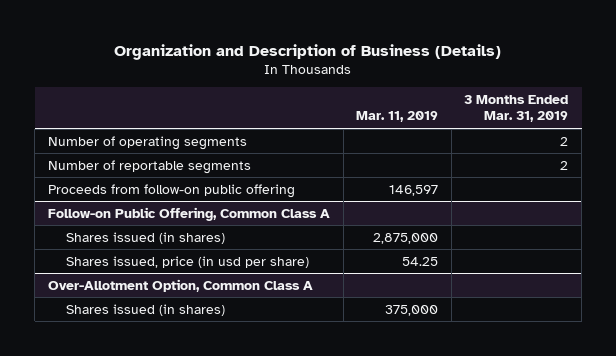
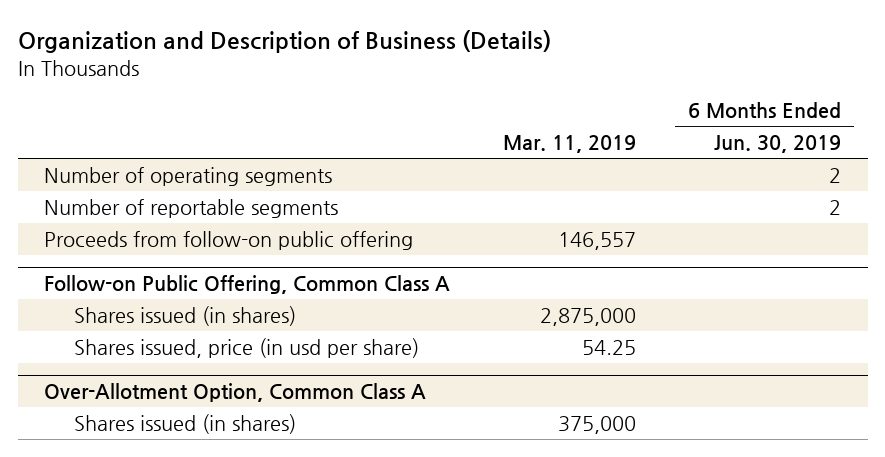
- | Mar. 11, 2019 | 3 Months Ended Mar. 31, 2019
+ | Mar. 11, 2019 | 6 Months Ended Jun. 30, 2019
- Proceeds from follow-on public offering | 146,597 |
+ Proceeds from follow-on public offering | 146,557 |

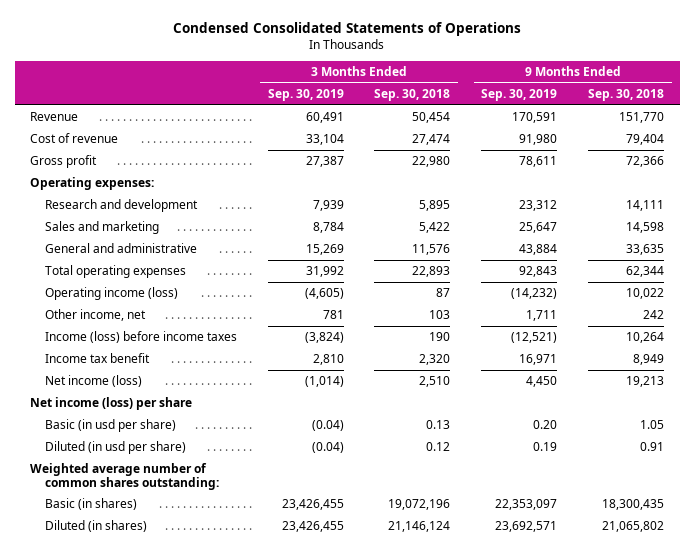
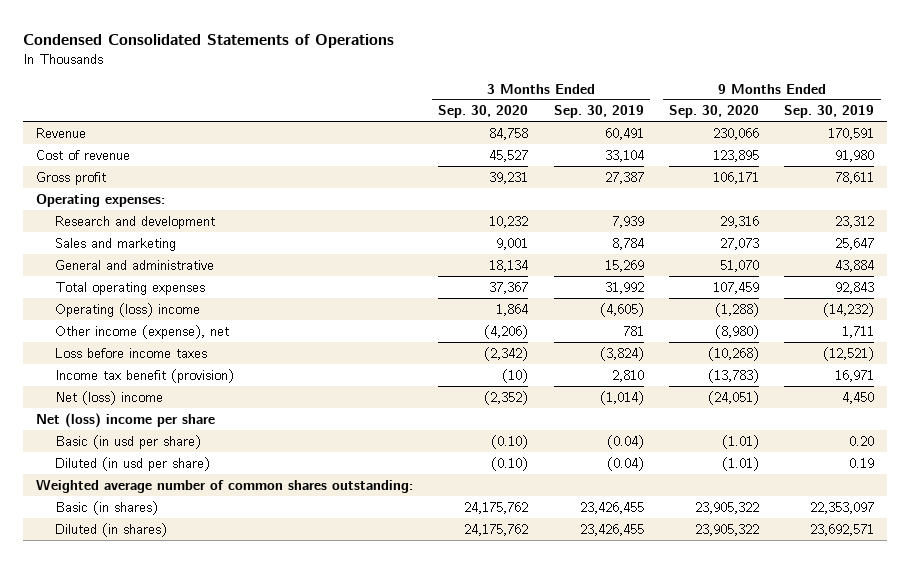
- | 3 Months Ended Sep. 30, 2019 | 3 Months Ended Sep. 30, 2018 | 9 Months Ended Sep. 30, 2019 | 9 Months Ended Sep. 30, 2018
+ | 3 Months Ended Sep. 30, 2020 | 3 Months Ended Sep. 30, 2019 | 9 Months Ended Sep. 30, 2020 | 9 Months Ended Sep. 30, 2019
- Operating income (loss) | (4,605) | 87 | (14,232) | 10,022
- Other income, net | 781 | 103 | 1,711 | 242
- Income (loss) before income taxes | (3,824) | 190 | (12,521) | 10,264
- Income tax benefit | 2,810 | 2,320 | 16,971 | 8,949
- Net income (loss) | (1,014) | 2,510 | 4,450 | 19,213
- Net income (loss) per share
+ Operating (loss) income | 1,864 | (4,605) | (1,288) | (14,232)
+ Other income (expense), net | (4,206) | 781 | (8,980) | 1,711
+ Loss before income taxes | (2,342) | (3,824) | (10,268) | (12,521)
+ Income tax benefit (provision) | (10) | 2,810 | (13,783) | 16,971
+ Net (loss) income | (2,352) | (1,014) | (24,051) | 4,450
+ Net (loss) income per share

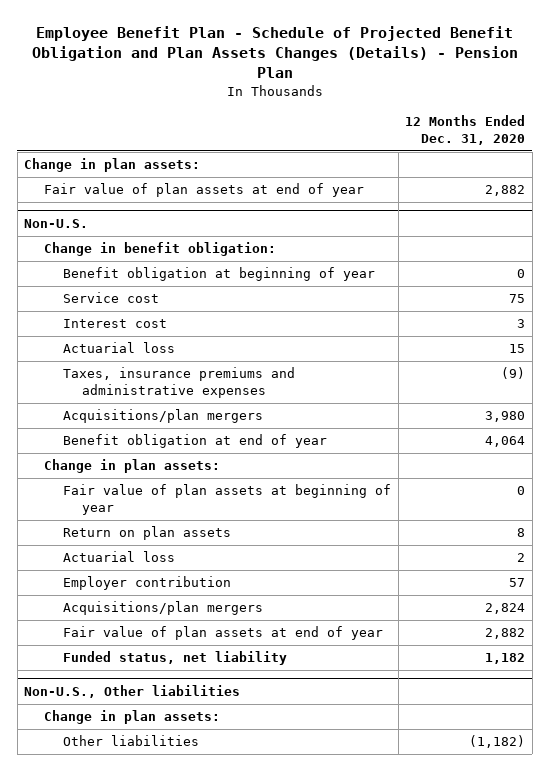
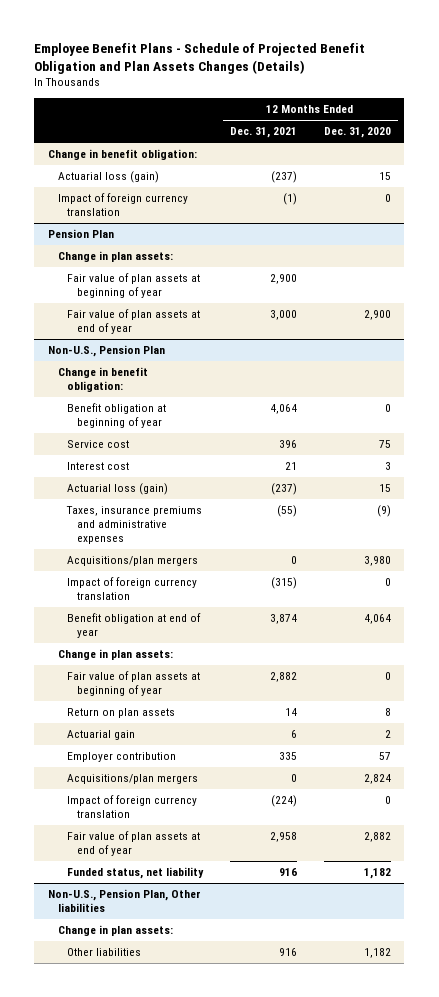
- Employee Benefit Plan - Schedule of Projected Benefit Obligation and Plan Assets Changes (Details) - Pension Plan
+ Employee Benefit Plans - Schedule of Projected Benefit Obligation and Plan Assets Changes (Details)
- | 12 Months Ended Dec. 31, 2020
+ | 12 Months Ended Dec. 31, 2021 | 12 Months Ended Dec. 31, 2020
+ Change in benefit obligation:
+ Actuarial loss (gain) | (237) | 15
+ Impact of foreign currency translation | (1) | 0
+ Pension Plan
- Fair value of plan assets at end of year | 2,882
- Non-U.S.
+ Fair value of plan assets at beginning of year | 2,900 |
+ Fair value of plan assets at end of year | 3,000 | 2,900
+ Non-U.S., Pension Plan
- Actuarial loss | 15
+ Actuarial loss (gain) | (237) | 15
+ Impact of foreign currency translation | (315) | 0
- Actuarial loss | 2
+ Actuarial gain | 6 | 2
+ Impact of foreign currency translation | (224) | 0
- Non-U.S., Other liabilities
+ Non-U.S., Pension Plan, Other liabilities
- Other liabilities | (1,182)
+ Other liabilities | 916 | 1,182

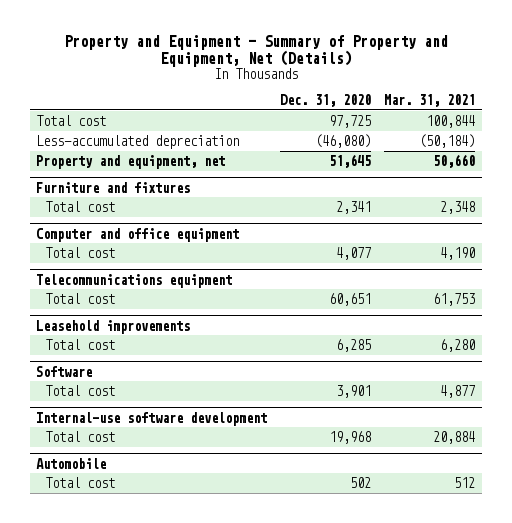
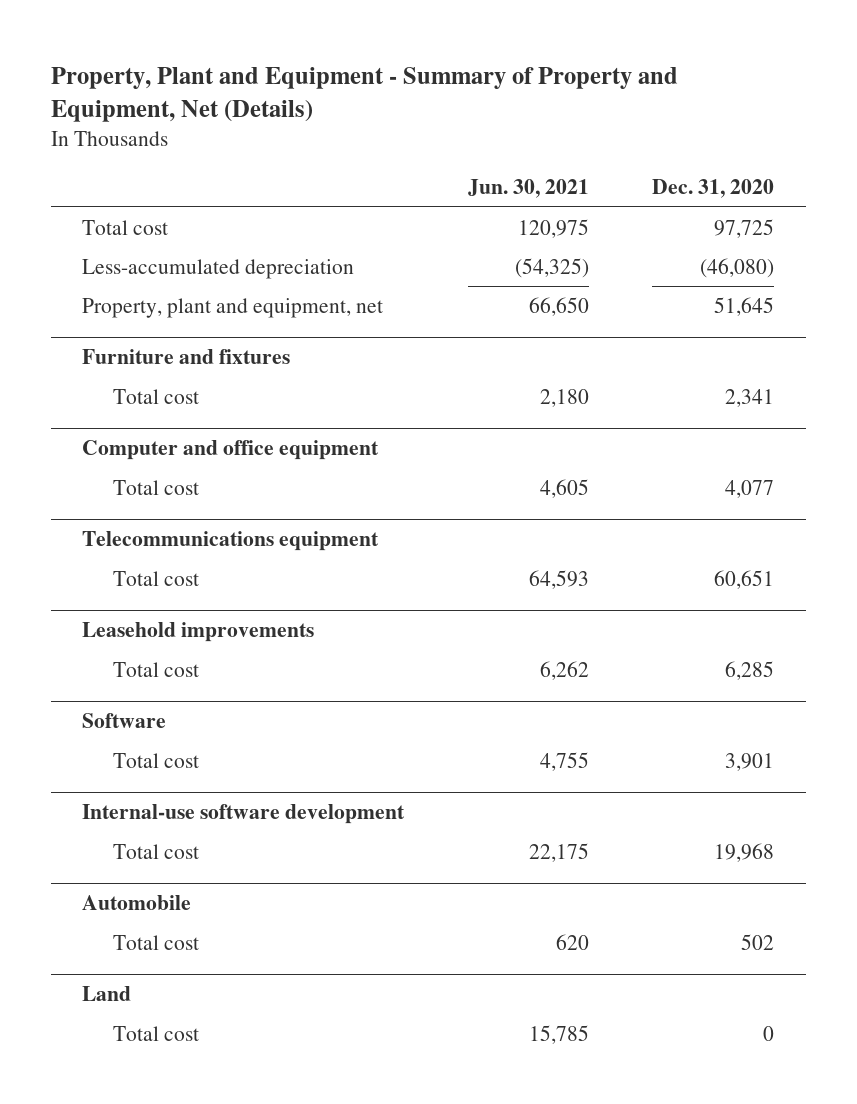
- Property and Equipment - Summary of Property and Equipment, Net (Details)
+ Property, Plant and Equipment - Summary of Property and Equipment, Net (Details)
- | Dec. 31, 2020 | Mar. 31, 2021
+ | Jun. 30, 2021 | Dec. 31, 2020
- Property and equipment, net | 51,645 | 50,660
+ Property, plant and equipment, net | 66,650 | 51,645
+ Land
+ Total cost | 15,785 | 0

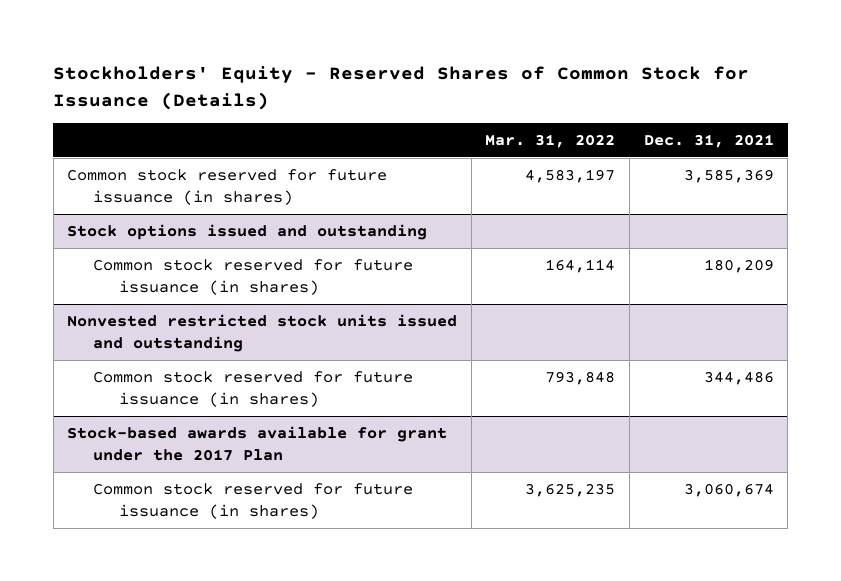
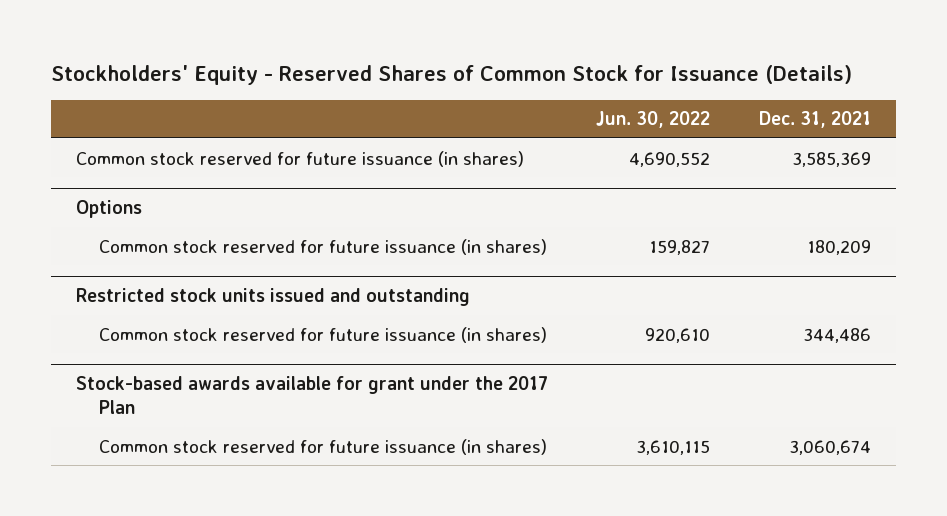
- | Mar. 31, 2022 | Dec. 31, 2021
+ | Jun. 30, 2022 | Dec. 31, 2021
- Stock options issued and outstanding
+ Options
- Nonvested restricted stock units issued and outstanding
+ Restricted stock units issued and outstanding

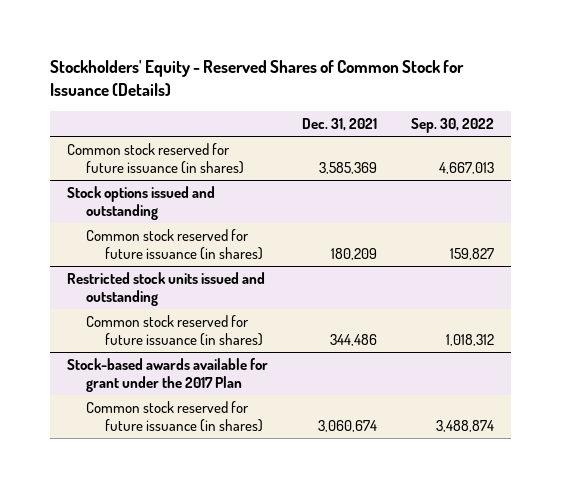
- | Jun. 30, 2022 | Dec. 31, 2021
+ | Dec. 31, 2021 | Sep. 30, 2022
- Options
+ Stock options issued and outstanding

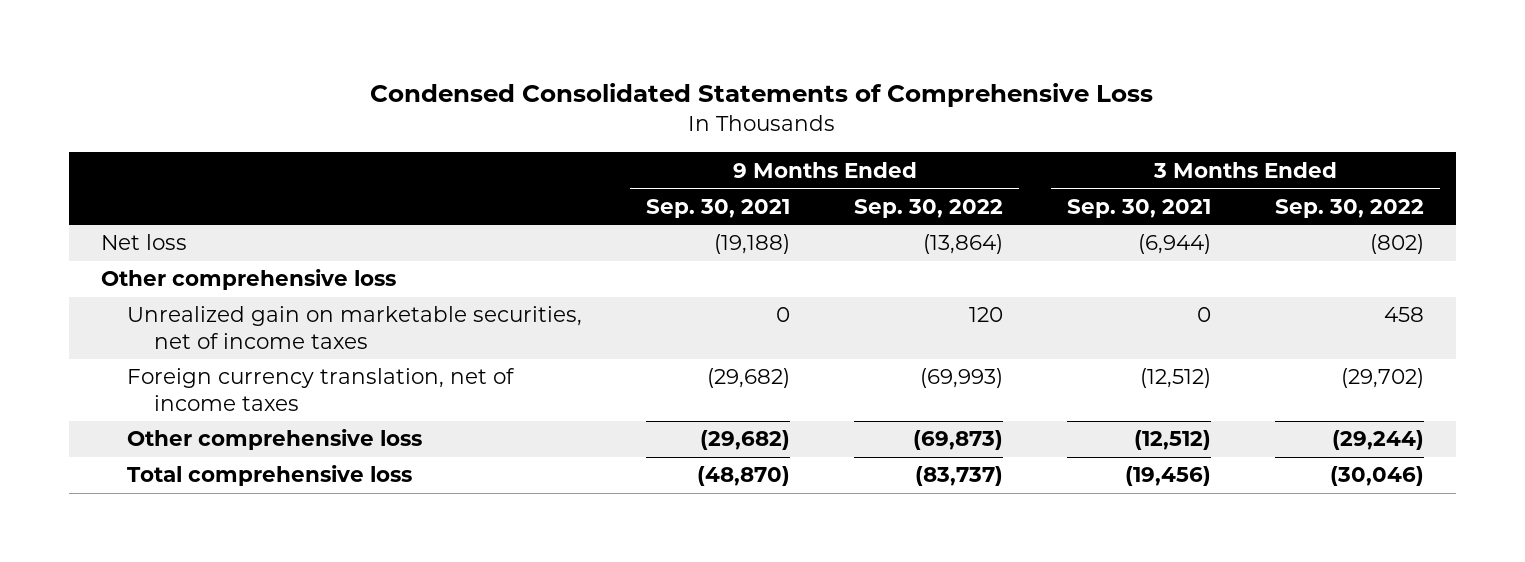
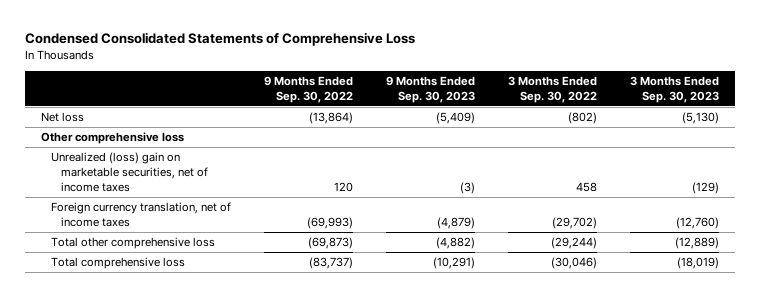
- | 9 Months Ended Sep. 30, 2021 | 9 Months Ended Sep. 30, 2022 | 3 Months Ended Sep. 30, 2021 | 3 Months Ended Sep. 30, 2022
+ | 9 Months Ended Sep. 30, 2022 | 9 Months Ended Sep. 30, 2023 | 3 Months Ended Sep. 30, 2022 | 3 Months Ended Sep. 30, 2023
- Unrealized gain on marketable securities, net of income taxes | 0 | 120 | 0 | 458
+ Unrealized (loss) gain on marketable securities, net of income taxes | 120 | (3) | 458 | (129)
- Other comprehensive loss | (29,682) | (69,873) | (12,512) | (29,244)
+ Total other comprehensive loss | (69,873) | (4,882) | (29,244) | (12,889)

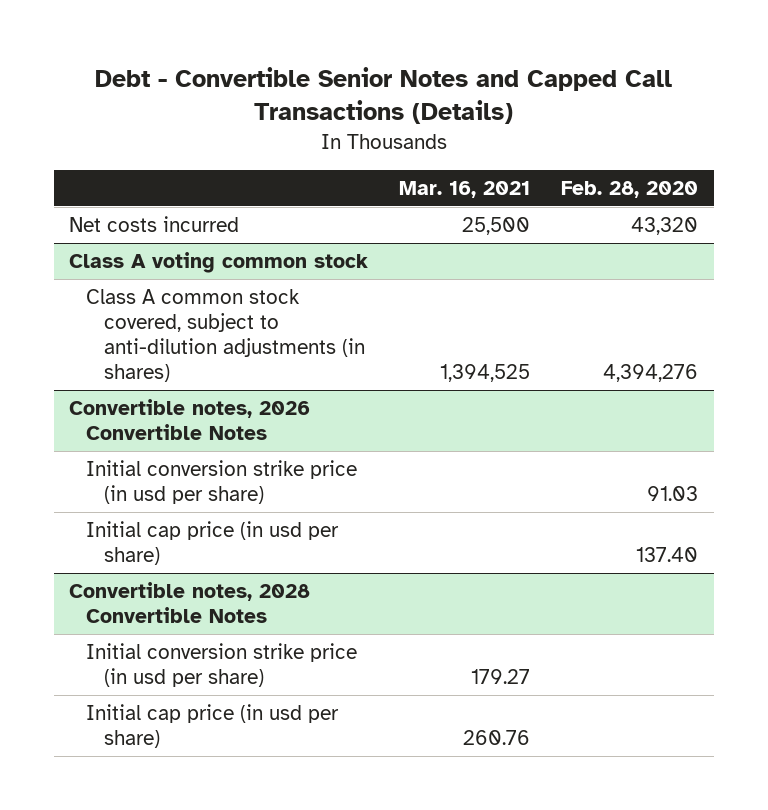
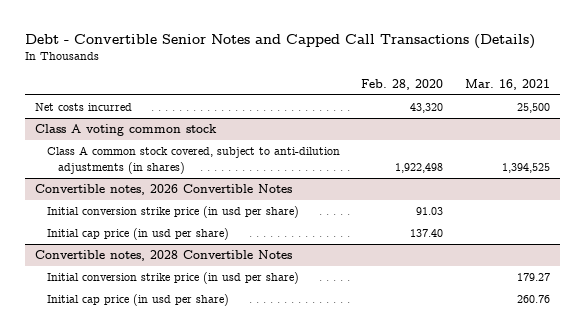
- | Mar. 16, 2021 | Feb. 28, 2020
+ | Feb. 28, 2020 | Mar. 16, 2021
@ Class A voting common stock
- Class A common stock covered, subject to anti-dilution adjustments (in shares) | 1,394,525 | 4,394,276
+ Class A common stock covered, subject to anti-dilution adjustments (in shares) | 1,922,498 | 1,394,525

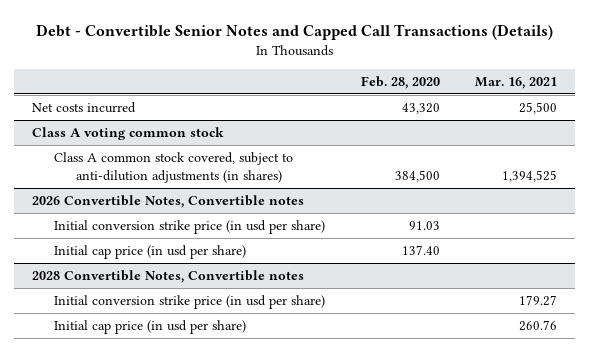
@ Class A voting common stock
- Class A common stock covered, subject to anti-dilution adjustments (in shares) | 1,922,498 | 1,394,525
- Convertible notes, 2026 Convertible Notes
@ Class A voting common stock
+ Class A common stock covered, subject to anti-dilution adjustments (in shares) | 384,500 | 1,394,525
+ 2026 Convertible Notes, Convertible notes
- Convertible notes, 2028 Convertible Notes
+ 2028 Convertible Notes, Convertible notes

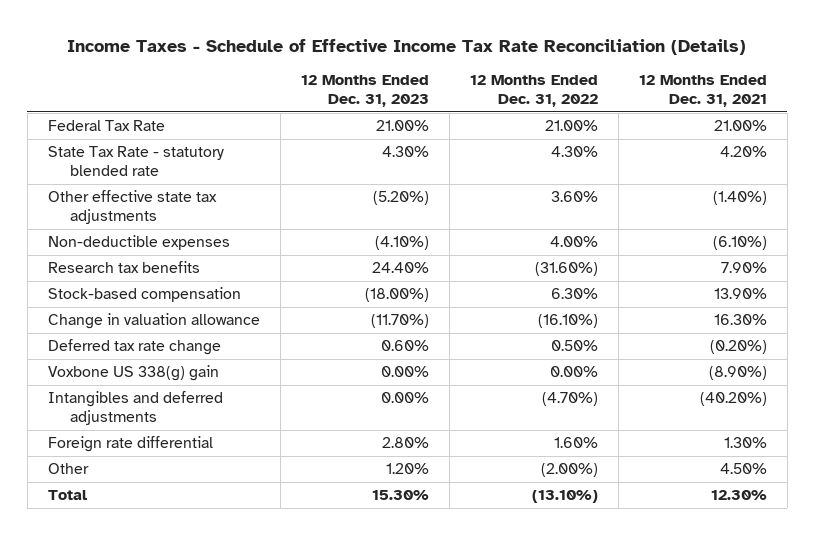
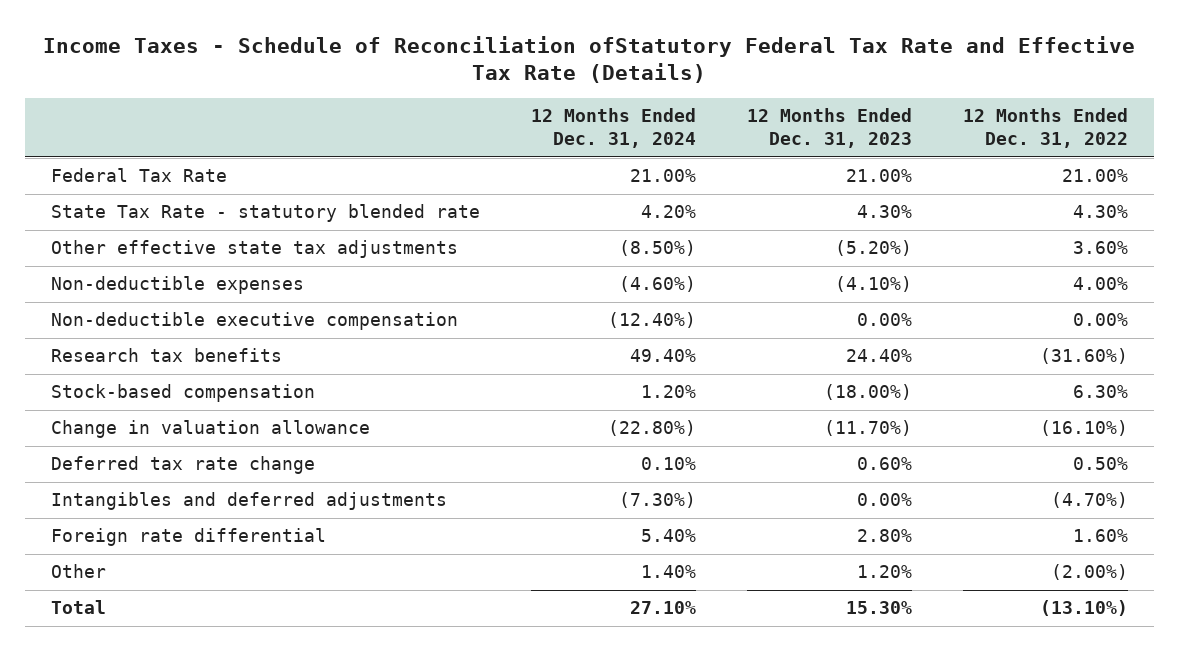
- Income Taxes - Schedule of Effective Income Tax Rate Reconciliation (Details)
+ Income Taxes - Schedule of Reconciliation ofStatutory Federal Tax Rate and Effective Tax Rate (Details)
- | 12 Months Ended Dec. 31, 2023 | 12 Months Ended Dec. 31, 2022 | 12 Months Ended Dec. 31, 2021
+ | 12 Months Ended Dec. 31, 2024 | 12 Months Ended Dec. 31, 2023 | 12 Months Ended Dec. 31, 2022
+ Non-deductible executive compensation | (12.40%) | 0.00% | 0.00%
- Voxbone US 338(g) gain | 0.00% | 0.00% | (8.90%)

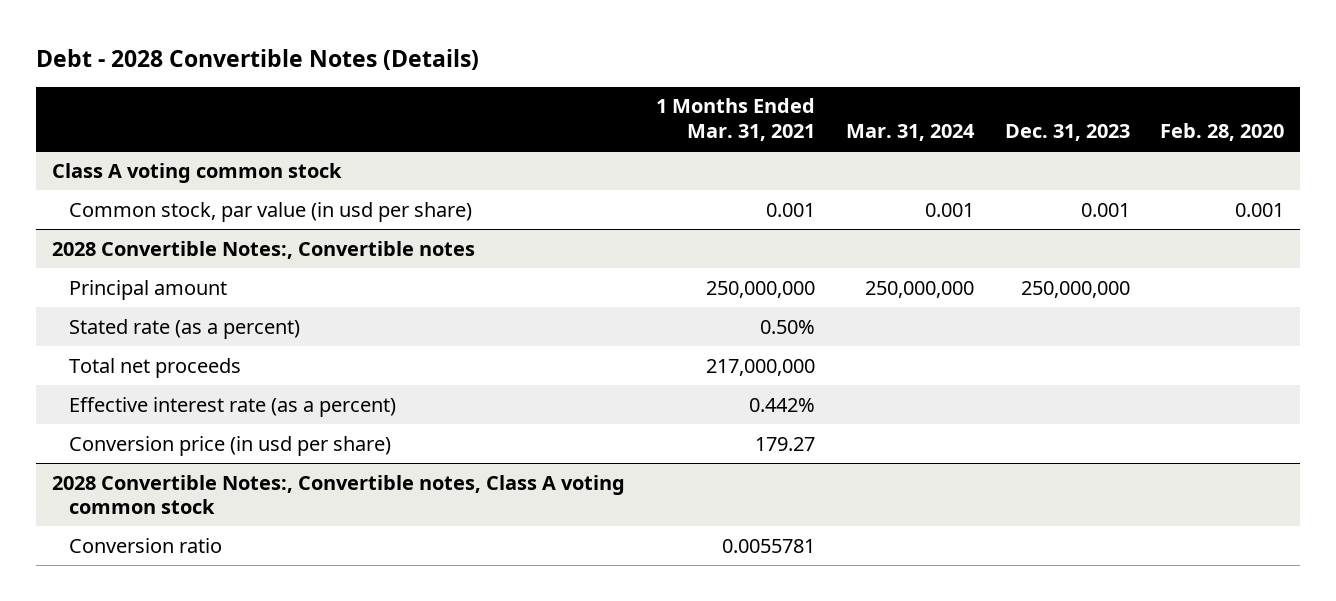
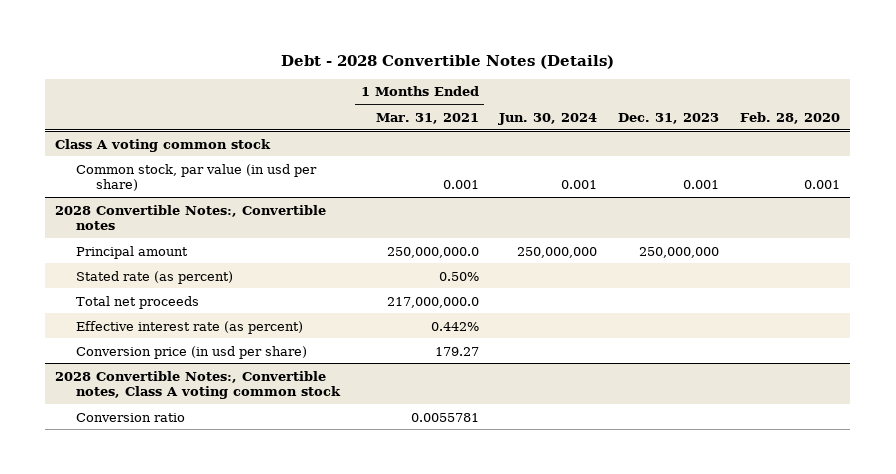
- | 1 Months Ended Mar. 31, 2021 | Mar. 31, 2024 | Dec. 31, 2023 | Feb. 28, 2020
+ | 1 Months Ended Mar. 31, 2021 | Jun. 30, 2024 | Dec. 31, 2023 | Feb. 28, 2020
@ 2028 Convertible Notes:, Convertible notes
- Principal amount | 250,000,000 | 250,000,000 | 250,000,000 |
- Stated rate (as a percent) | 0.50% | | |
- Total net proceeds | 217,000,000 | | |
- Effective interest rate (as a percent) | 0.442% | | |
+ Principal amount | 250,000,000.0 | 250,000,000 | 250,000,000 |
+ Stated rate (as percent) | 0.50% | | |
+ Total net proceeds | 217,000,000.0 | | |
+ Effective interest rate (as percent) | 0.442% | | |

